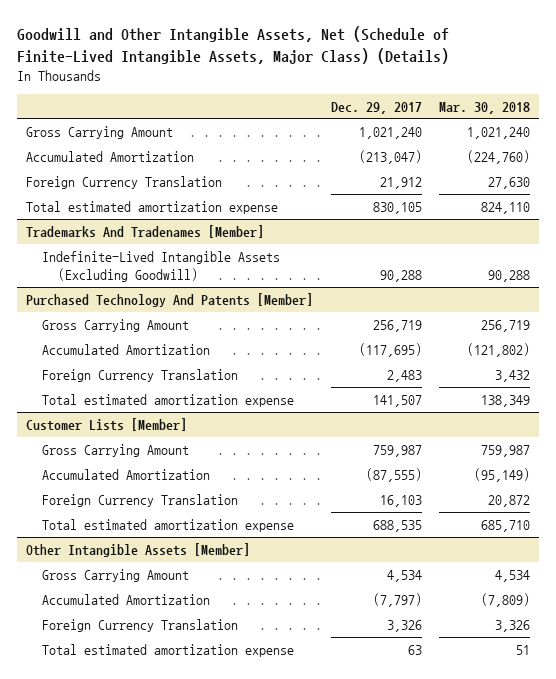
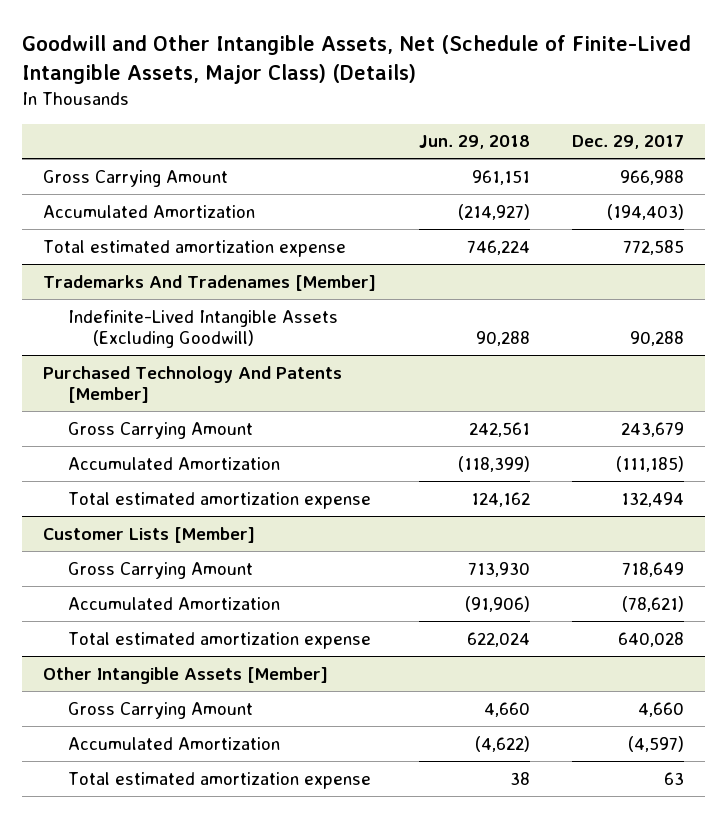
- | Dec. 29, 2017 | Mar. 30, 2018
+ | Jun. 29, 2018 | Dec. 29, 2017
- Gross Carrying Amount | 1,021,240 | 1,021,240
- Accumulated Amortization | (213,047) | (224,760)
- Foreign Currency Translation | 21,912 | 27,630
- Total estimated amortization expense | 830,105 | 824,110
+ Gross Carrying Amount | 961,151 | 966,988
+ Accumulated Amortization | (214,927) | (194,403)
+ Total estimated amortization expense | 746,224 | 772,585
@ Purchased Technology And Patents [Member]
- Gross Carrying Amount | 256,719 | 256,719
- Accumulated Amortization | (117,695) | (121,802)
- Foreign Currency Translation | 2,483 | 3,432
- Total estimated amortization expense | 141,507 | 138,349
+ Gross Carrying Amount | 242,561 | 243,679
+ Accumulated Amortization | (118,399) | (111,185)
+ Total estimated amortization expense | 124,162 | 132,494
@ Customer Lists [Member]
- Gross Carrying Amount | 759,987 | 759,987
- Accumulated Amortization | (87,555) | (95,149)
- Foreign Currency Translation | 16,103 | 20,872
- Total estimated amortization expense | 688,535 | 685,710
+ Gross Carrying Amount | 713,930 | 718,649
+ Accumulated Amortization | (91,906) | (78,621)
+ Total estimated amortization expense | 622,024 | 640,028
@ Other Intangible Assets [Member]
- Gross Carrying Amount | 4,534 | 4,534
- Accumulated Amortization | (7,797) | (7,809)
- Foreign Currency Translation | 3,326 | 3,326
+ Gross Carrying Amount | 4,660 | 4,660
+ Accumulated Amortization | (4,622) | (4,597)

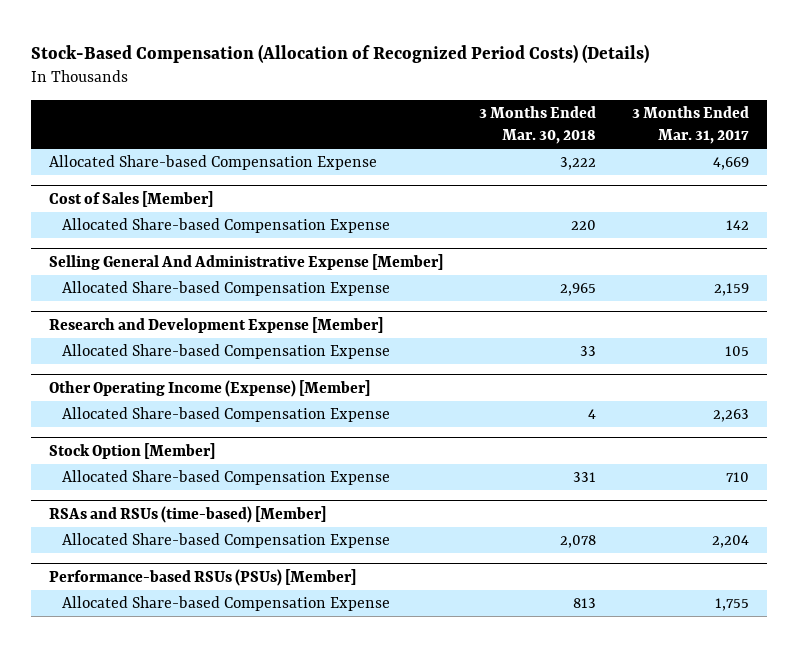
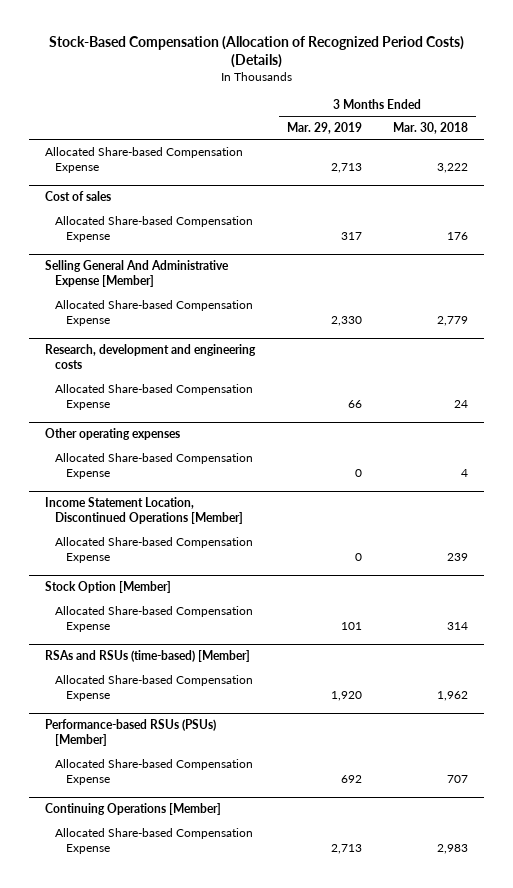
- | 3 Months Ended Mar. 30, 2018 | 3 Months Ended Mar. 31, 2017
+ | 3 Months Ended Mar. 29, 2019 | 3 Months Ended Mar. 30, 2018
- Cost of Sales [Member]
- Allocated Share-based Compensation Expense | 220 | 142
+ Cost of sales
+ Allocated Share-based Compensation Expense | 317 | 176
@ Selling General And Administrative Expense [Member]
- Allocated Share-based Compensation Expense | 2,965 | 2,159
- Research and Development Expense [Member]
- Allocated Share-based Compensation Expense | 33 | 105
- Other Operating Income (Expense) [Member]
@ Selling General And Administrative Expense [Member]
+ Allocated Share-based Compensation Expense | 2,330 | 2,779
+ Research, development and engineering costs
+ Allocated Share-based Compensation Expense | 66 | 24
+ Other operating expenses
+ Income Statement Location, Discontinued Operations [Member]
+ Allocated Share-based Compensation Expense | 0 | 239
@ Stock Option [Member]
- Allocated Share-based Compensation Expense | 331 | 710
+ Allocated Share-based Compensation Expense | 101 | 314
@ RSAs and RSUs (time-based) [Member]
- Allocated Share-based Compensation Expense | 2,078 | 2,204
+ Allocated Share-based Compensation Expense | 1,920 | 1,962
@ Performance-based RSUs (PSUs) [Member]
- Allocated Share-based Compensation Expense | 813 | 1,755
+ Allocated Share-based Compensation Expense | 692 | 707
+ Continuing Operations [Member]
+ Allocated Share-based Compensation Expense | 2,713 | 2,983

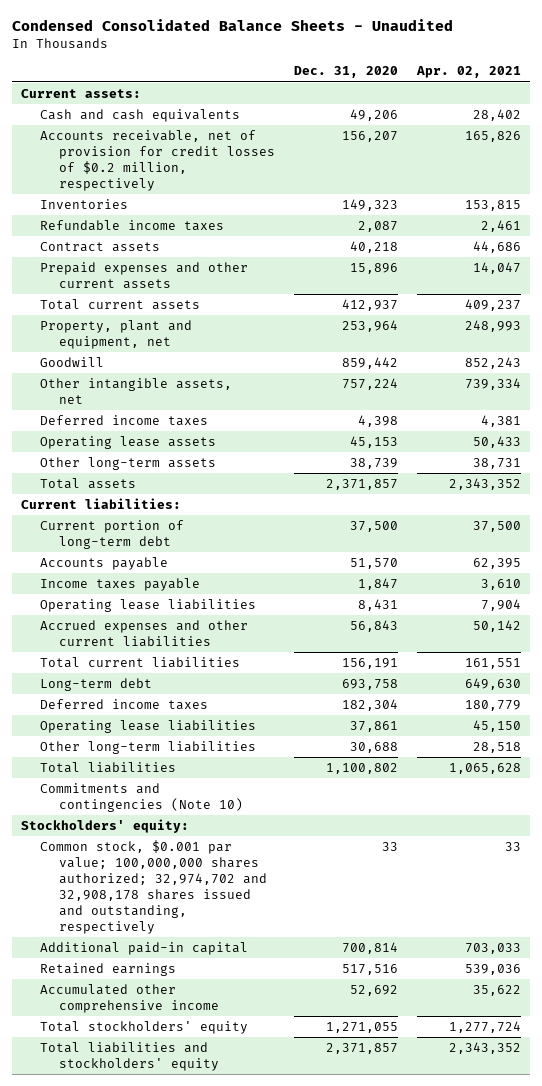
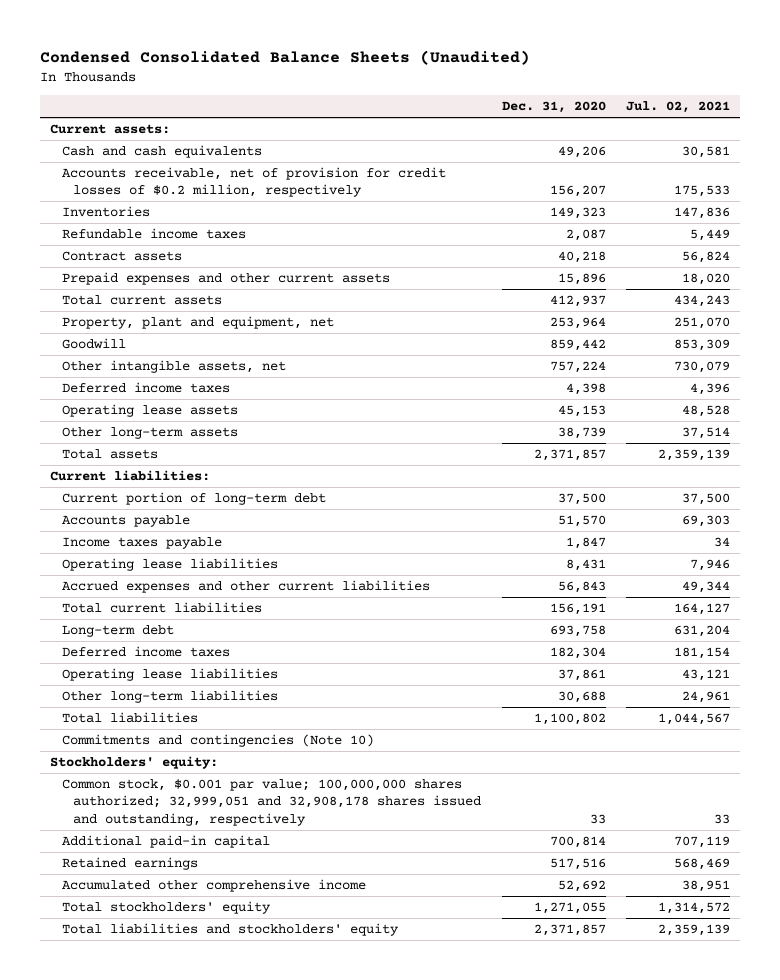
- Condensed Consolidated Balance Sheets - Unaudited
+ Condensed Consolidated Balance Sheets (Unaudited)
- | Dec. 31, 2020 | Apr. 02, 2021
+ | Dec. 31, 2020 | Jul. 02, 2021
- Common stock, $0.001 par value; 100,000,000 shares authorized; 32,974,702 and 32,908,178 shares issued and outstanding, respectively | 33 | 33
+ Common stock, $0.001 par value; 100,000,000 shares authorized; 32,999,051 and 32,908,178 shares issued and outstanding, respectively | 33 | 33

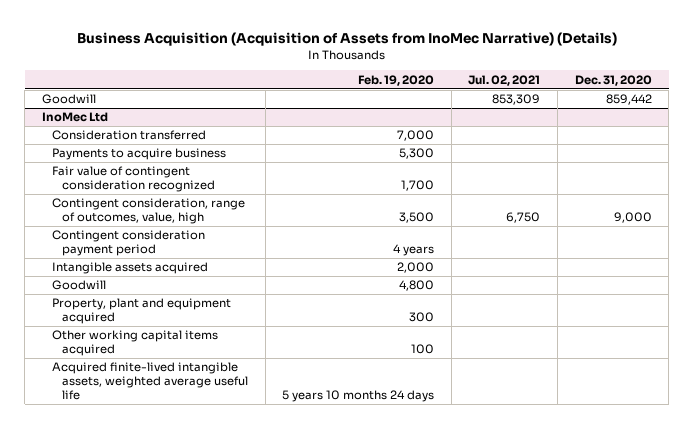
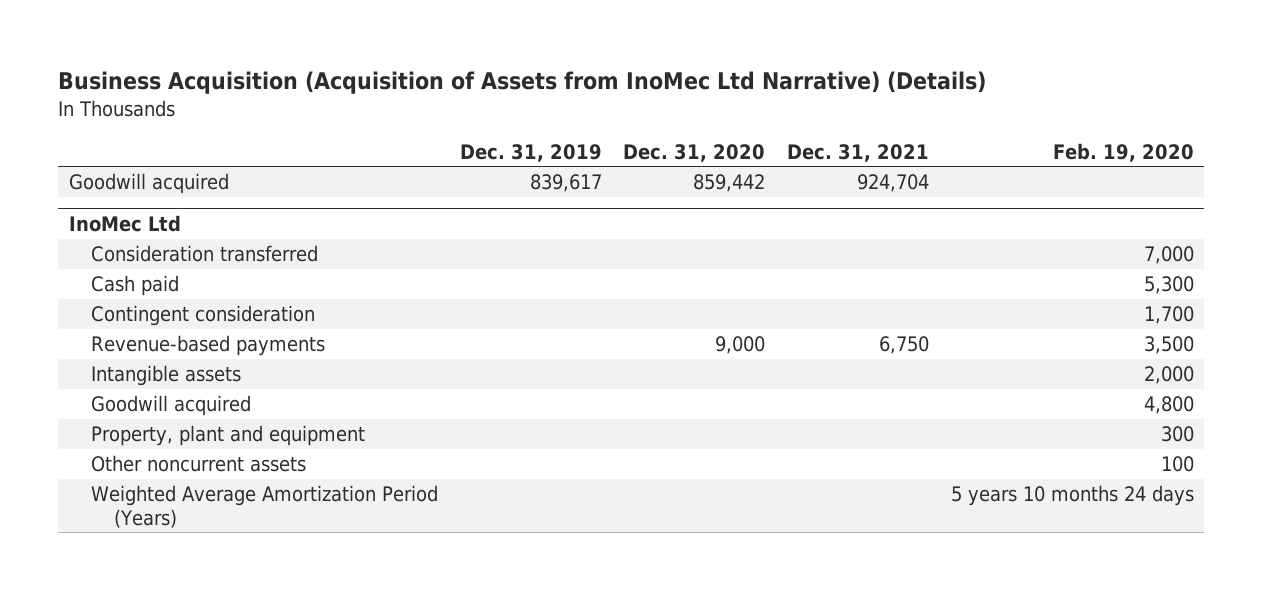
- Business Acquisition (Acquisition of Assets from InoMec Narrative) (Details)
+ Business Acquisition (Acquisition of Assets from InoMec Ltd Narrative) (Details)
- | Feb. 19, 2020 | Jul. 02, 2021 | Dec. 31, 2020
+ | Dec. 31, 2019 | Dec. 31, 2020 | Dec. 31, 2021 | Feb. 19, 2020
- Goodwill | | 853,309 | 859,442
+ Goodwill acquired | 839,617 | 859,442 | 924,704 |
@ InoMec Ltd
- Payments to acquire business | 5,300 | |
- Fair value of contingent consideration recognized | 1,700 | |
- Contingent consideration, range of outcomes, value, high | 3,500 | 6,750 | 9,000
- Contingent consideration payment period | 4 years | |
- Intangible assets acquired | 2,000 | |
- Goodwill | 4,800 | |
- Property, plant and equipment acquired | 300 | |
- Other working capital items acquired | 100 | |
- Acquired finite-lived intangible assets, weighted average useful life | 5 years 10 months 24 days | |
+ Cash paid | | | | 5,300
+ Contingent consideration | | | | 1,700
+ Revenue-based payments | | 9,000 | 6,750 | 3,500
+ Intangible assets | | | | 2,000
+ Goodwill acquired | | | | 4,800
+ Property, plant and equipment | | | | 300
+ Other noncurrent assets | | | | 100
+ Weighted Average Amortization Period (Years) | | | | 5 years 10 months 24 days

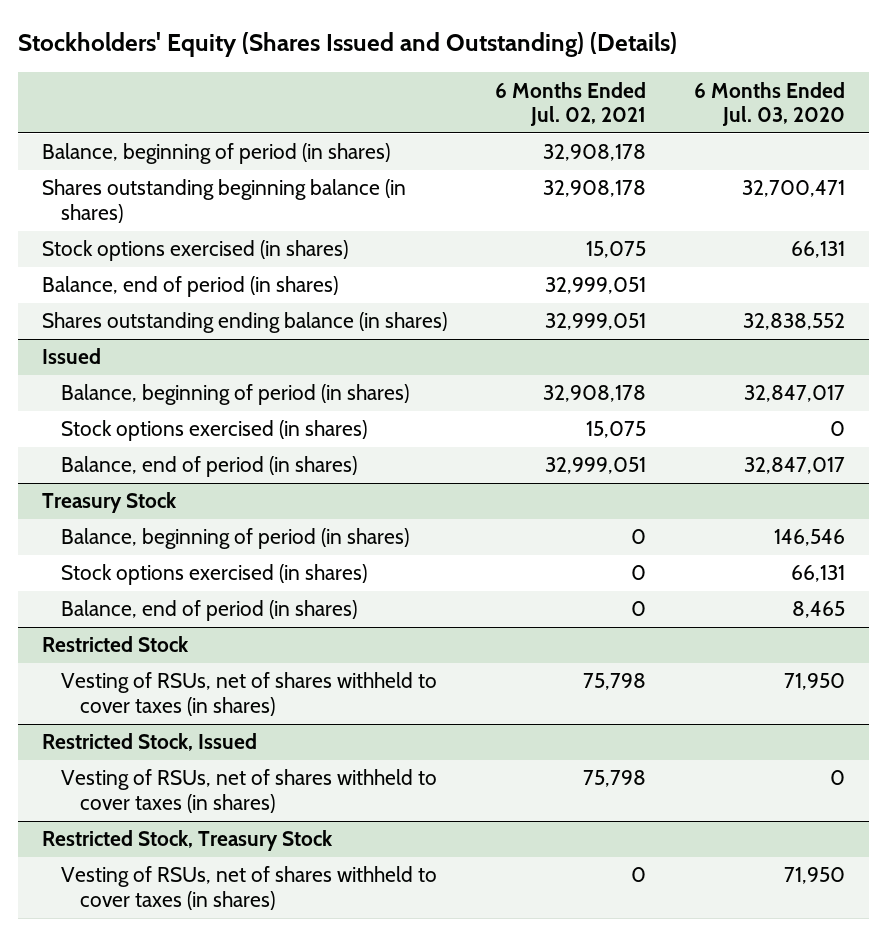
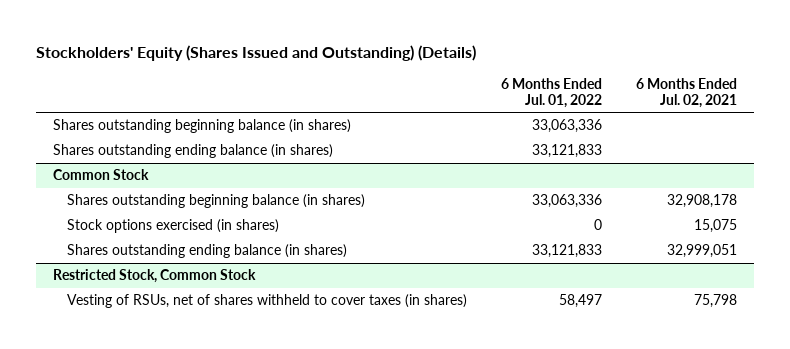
- | 6 Months Ended Jul. 02, 2021 | 6 Months Ended Jul. 03, 2020
+ | 6 Months Ended Jul. 01, 2022 | 6 Months Ended Jul. 02, 2021
- Balance, beginning of period (in shares) | 32,908,178 |
+ Shares outstanding beginning balance (in shares) | 33,063,336 |
+ Shares outstanding ending balance (in shares) | 33,121,833 |
+ Common Stock
- Balance, end of period (in shares) | 32,999,051 |
- Issued
- Balance, beginning of period (in shares) | 32,908,178 | 32,847,017
- Stock options exercised (in shares) | 15,075 | 0
- Balance, end of period (in shares) | 32,999,051 | 32,847,017
- Treasury Stock
- Balance, beginning of period (in shares) | 0 | 146,546
- Stock options exercised (in shares) | 0 | 66,131
- Balance, end of period (in shares) | 0 | 8,465
- Restricted Stock
- Vesting of RSUs, net of shares withheld to cover taxes (in shares) | 75,798 | 71,950
- Restricted Stock, Issued
+ Restricted Stock, Common Stock
- Restricted Stock, Treasury Stock
- Vesting of RSUs, net of shares withheld to cover taxes (in shares) | 0 | 71,950

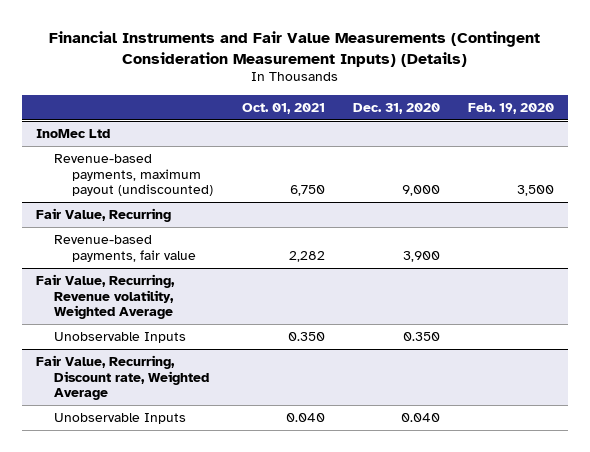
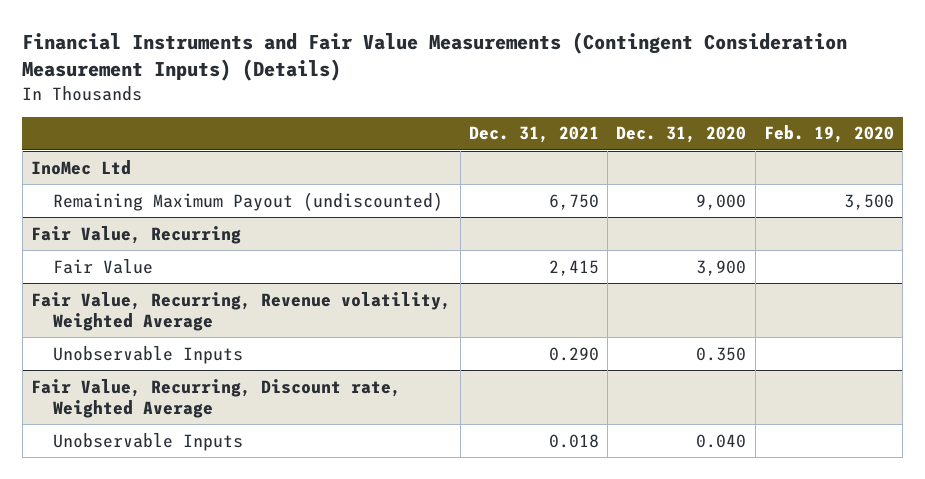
- | Oct. 01, 2021 | Dec. 31, 2020 | Feb. 19, 2020
+ | Dec. 31, 2021 | Dec. 31, 2020 | Feb. 19, 2020
@ InoMec Ltd
- Revenue-based payments, maximum payout (undiscounted) | 6,750 | 9,000 | 3,500
+ Remaining Maximum Payout (undiscounted) | 6,750 | 9,000 | 3,500
@ Fair Value, Recurring
- Revenue-based payments, fair value | 2,282 | 3,900 |
+ Fair Value | 2,415 | 3,900 |

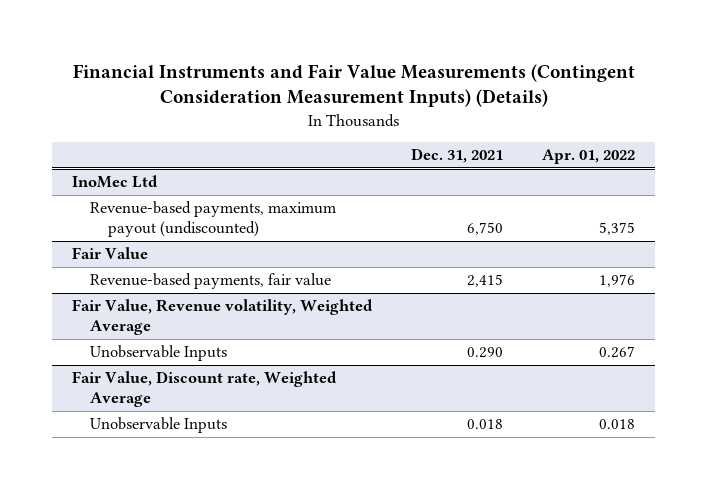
- | Dec. 31, 2021 | Dec. 31, 2020 | Feb. 19, 2020
+ | Dec. 31, 2021 | Apr. 01, 2022
@ InoMec Ltd
- Remaining Maximum Payout (undiscounted) | 6,750 | 9,000 | 3,500
- Fair Value, Recurring
- Fair Value | 2,415 | 3,900 |
- Fair Value, Recurring, Revenue volatility, Weighted Average
@ InoMec Ltd
+ Revenue-based payments, maximum payout (undiscounted) | 6,750 | 5,375
+ Fair Value
+ Revenue-based payments, fair value | 2,415 | 1,976
+ Fair Value, Revenue volatility, Weighted Average
- Fair Value, Recurring, Discount rate, Weighted Average
+ Fair Value, Discount rate, Weighted Average

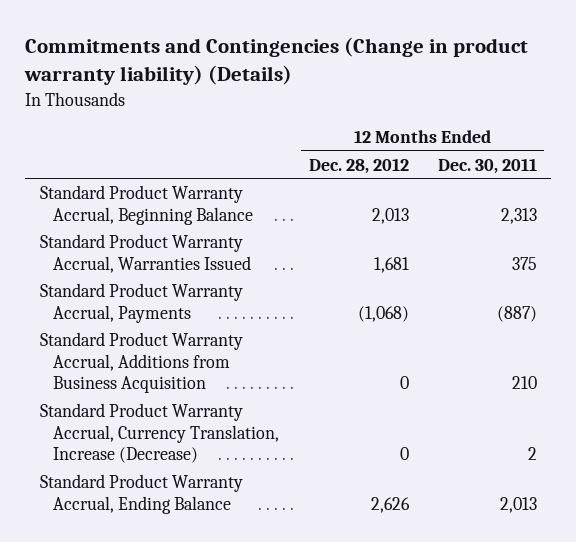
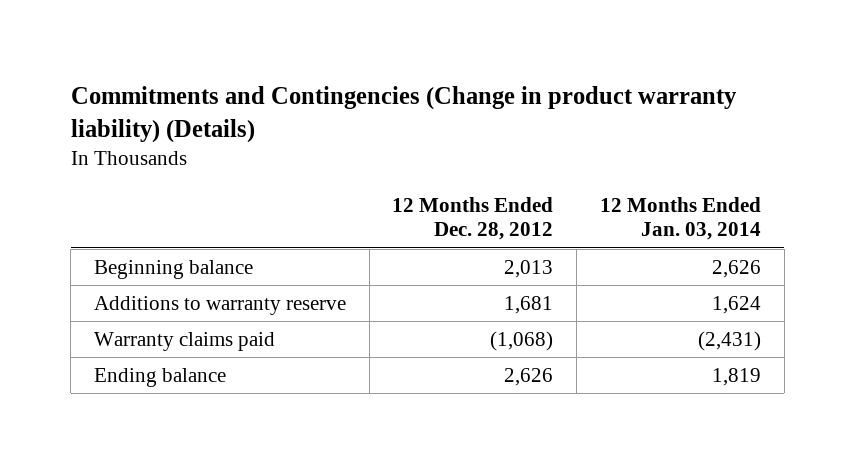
- | 12 Months Ended Dec. 28, 2012 | 12 Months Ended Dec. 30, 2011
+ | 12 Months Ended Dec. 28, 2012 | 12 Months Ended Jan. 03, 2014
- Standard Product Warranty Accrual, Beginning Balance | 2,013 | 2,313
- Standard Product Warranty Accrual, Warranties Issued | 1,681 | 375
- Standard Product Warranty Accrual, Payments | (1,068) | (887)
- Standard Product Warranty Accrual, Additions from Business Acquisition | 0 | 210
- Standard Product Warranty Accrual, Currency Translation, Increase (Decrease) | 0 | 2
- Standard Product Warranty Accrual, Ending Balance | 2,626 | 2,013
+ Beginning balance | 2,013 | 2,626
+ Additions to warranty reserve | 1,681 | 1,624
+ Warranty claims paid | (1,068) | (2,431)
+ Ending balance | 2,626 | 1,819

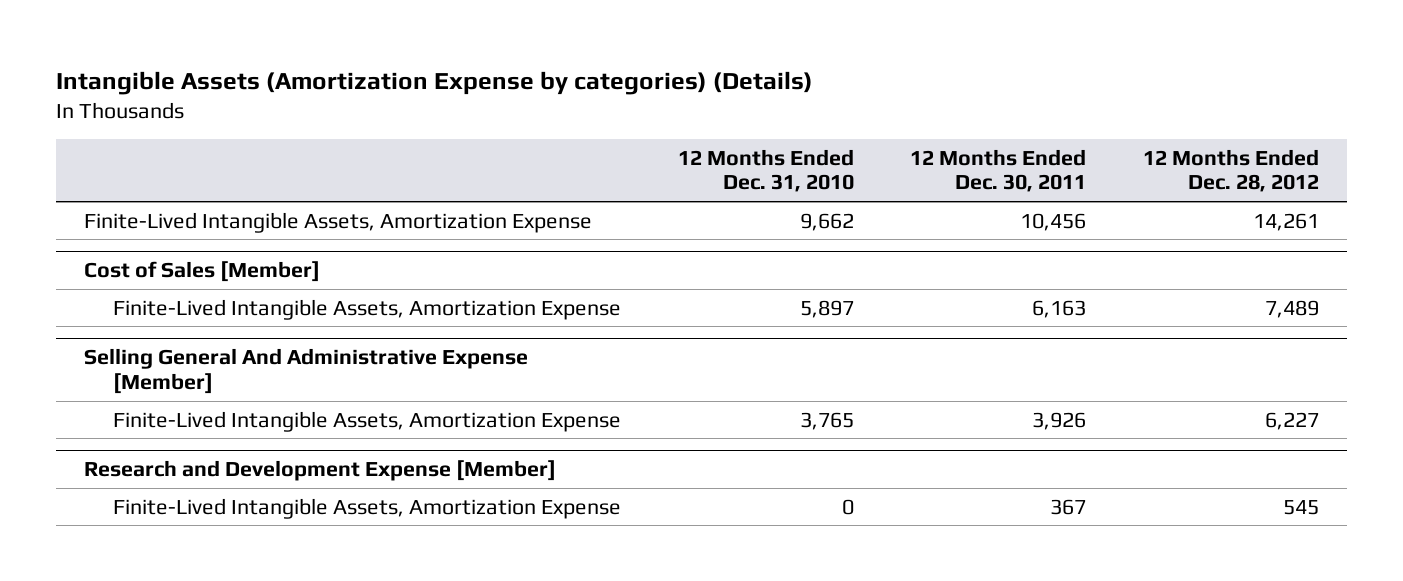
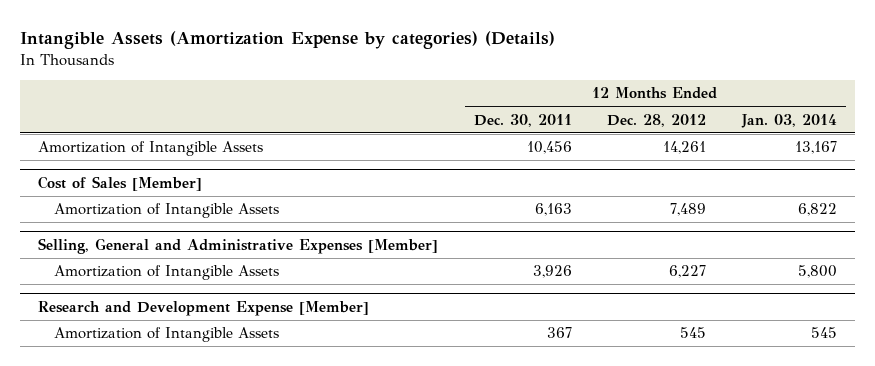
- | 12 Months Ended Dec. 31, 2010 | 12 Months Ended Dec. 30, 2011 | 12 Months Ended Dec. 28, 2012
+ | 12 Months Ended Dec. 30, 2011 | 12 Months Ended Dec. 28, 2012 | 12 Months Ended Jan. 03, 2014
- Finite-Lived Intangible Assets, Amortization Expense | 9,662 | 10,456 | 14,261
+ Amortization of Intangible Assets | 10,456 | 14,261 | 13,167
@ Cost of Sales [Member]
- Finite-Lived Intangible Assets, Amortization Expense | 5,897 | 6,163 | 7,489
- Selling General And Administrative Expense [Member]
- Finite-Lived Intangible Assets, Amortization Expense | 3,765 | 3,926 | 6,227
@ Cost of Sales [Member]
+ Amortization of Intangible Assets | 6,163 | 7,489 | 6,822
+ Selling, General and Administrative Expenses [Member]
+ Amortization of Intangible Assets | 3,926 | 6,227 | 5,800
@ Research and Development Expense [Member]
- Finite-Lived Intangible Assets, Amortization Expense | 0 | 367 | 545
+ Amortization of Intangible Assets | 367 | 545 | 545

